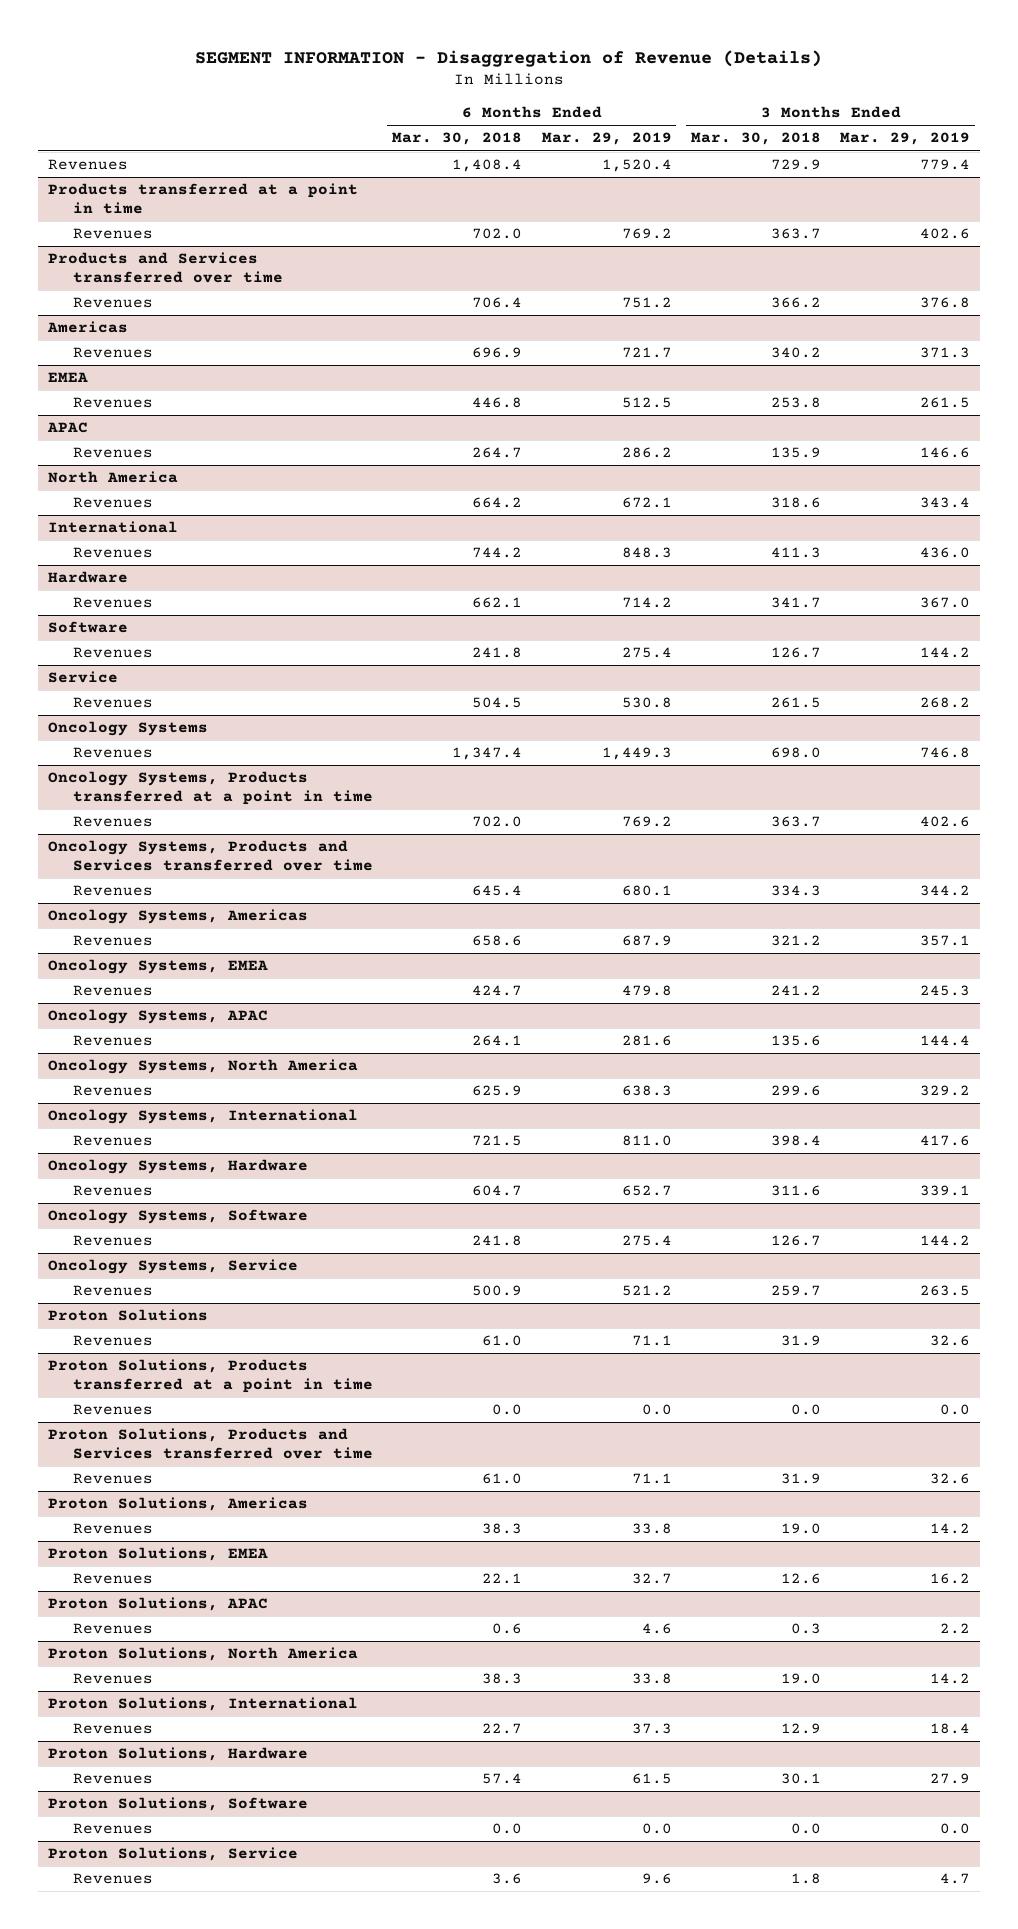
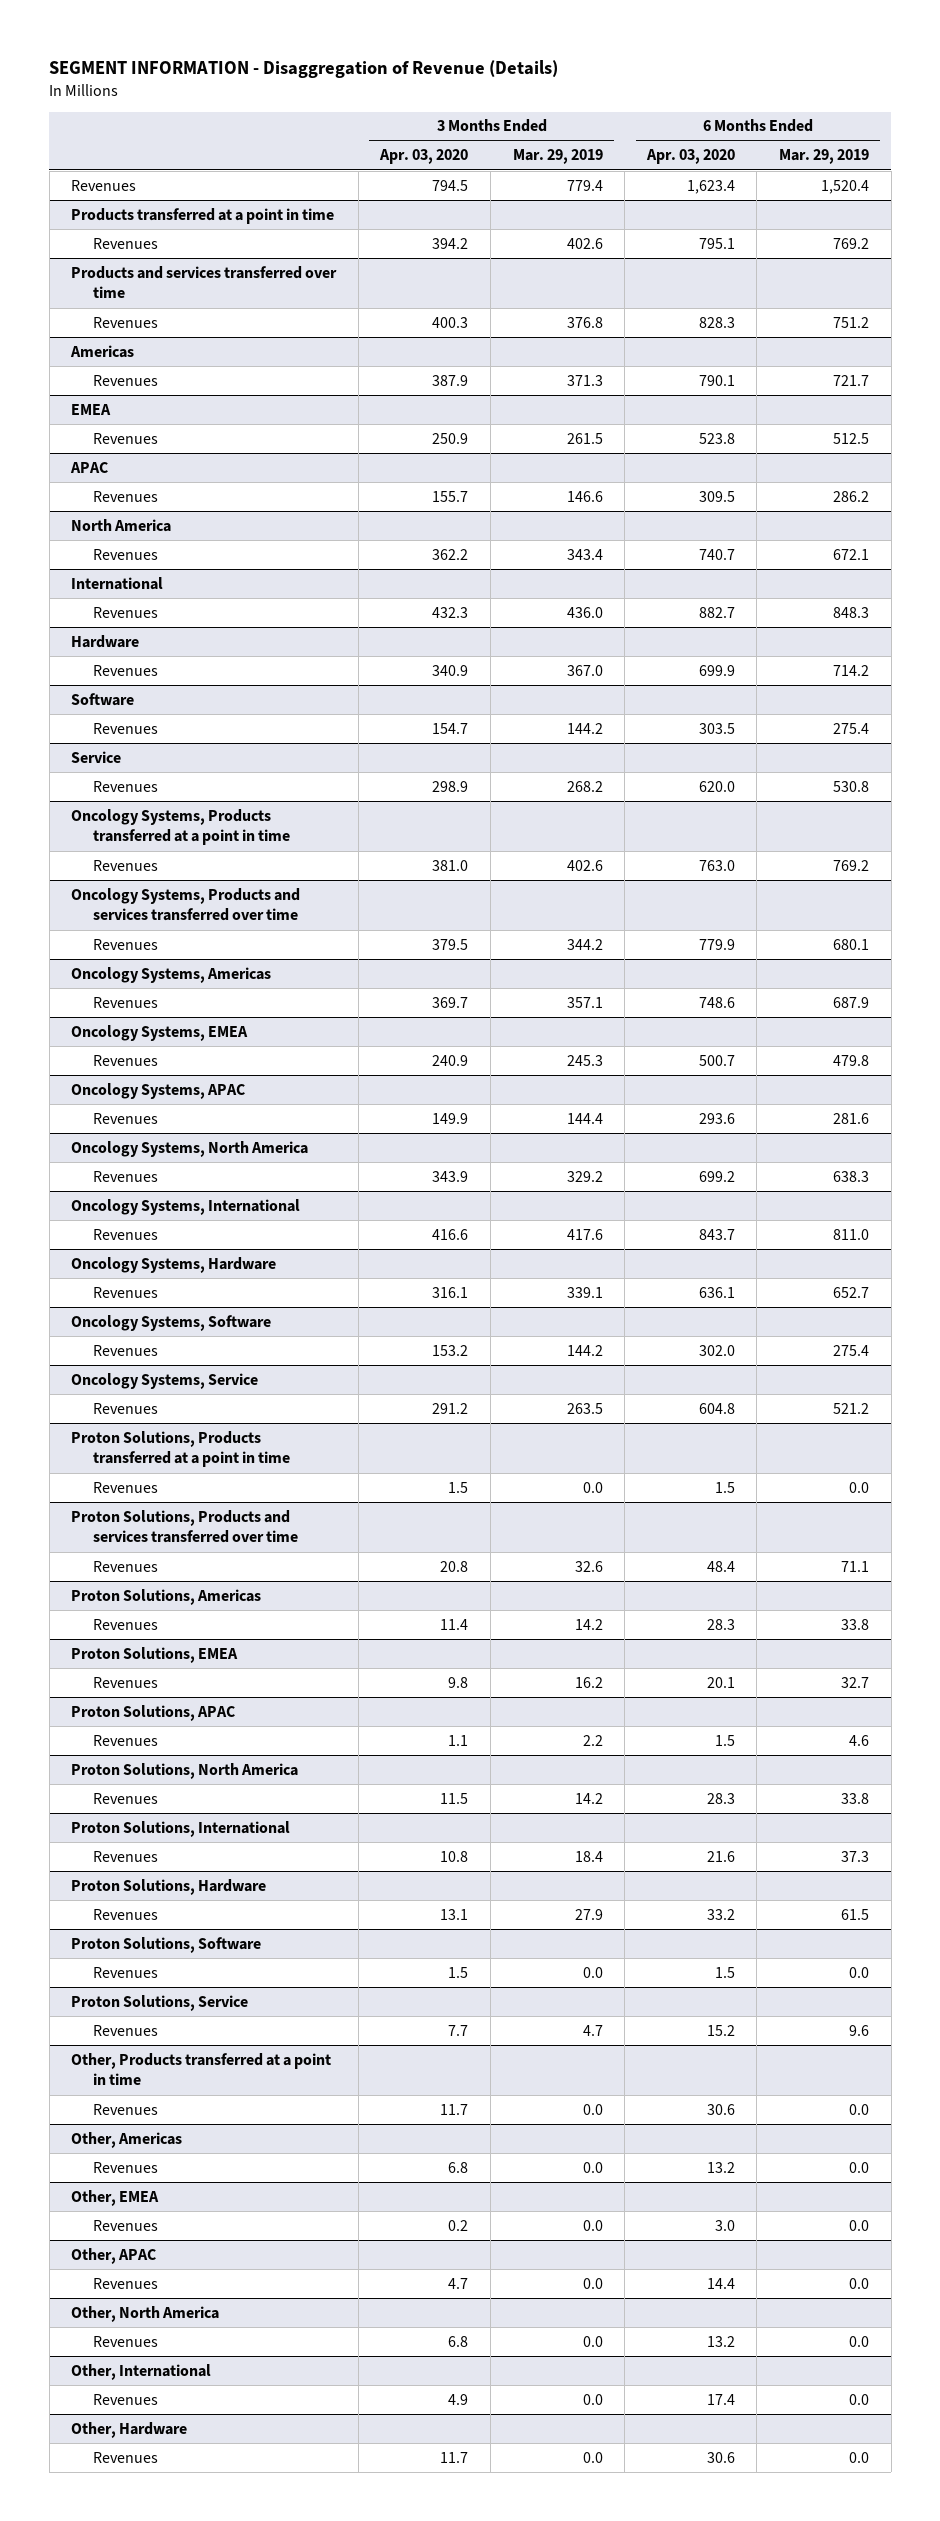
- | 6 Months Ended Mar. 30, 2018 | 6 Months Ended Mar. 29, 2019 | 3 Months Ended Mar. 30, 2018 | 3 Months Ended Mar. 29, 2019
+ | 3 Months Ended Apr. 03, 2020 | 3 Months Ended Mar. 29, 2019 | 6 Months Ended Apr. 03, 2020 | 6 Months Ended Mar. 29, 2019
- Products and Services transferred over time
+ Products and services transferred over time
- Oncology Systems
- Revenues | 1,347.4 | 1,449.3 | 698.0 | 746.8
- Oncology Systems, Products and Services transferred over time
+ Oncology Systems, Products and services transferred over time
- Proton Solutions
- Revenues | 61.0 | 71.1 | 31.9 | 32.6
- Proton Solutions, Products and Services transferred over time
+ Proton Solutions, Products and services transferred over time
+ Other, Products transferred at a point in time
+ Revenues | 11.7 | 0.0 | 30.6 | 0.0
+ Other, Americas
+ Revenues | 6.8 | 0.0 | 13.2 | 0.0
+ Other, EMEA
+ Revenues | 0.2 | 0.0 | 3.0 | 0.0
+ Other, APAC
+ Revenues | 4.7 | 0.0 | 14.4 | 0.0
+ Other, North America
+ Revenues | 6.8 | 0.0 | 13.2 | 0.0
+ Other, International
+ Revenues | 4.9 | 0.0 | 17.4 | 0.0
+ Other, Hardware
+ Revenues | 11.7 | 0.0 | 30.6 | 0.0

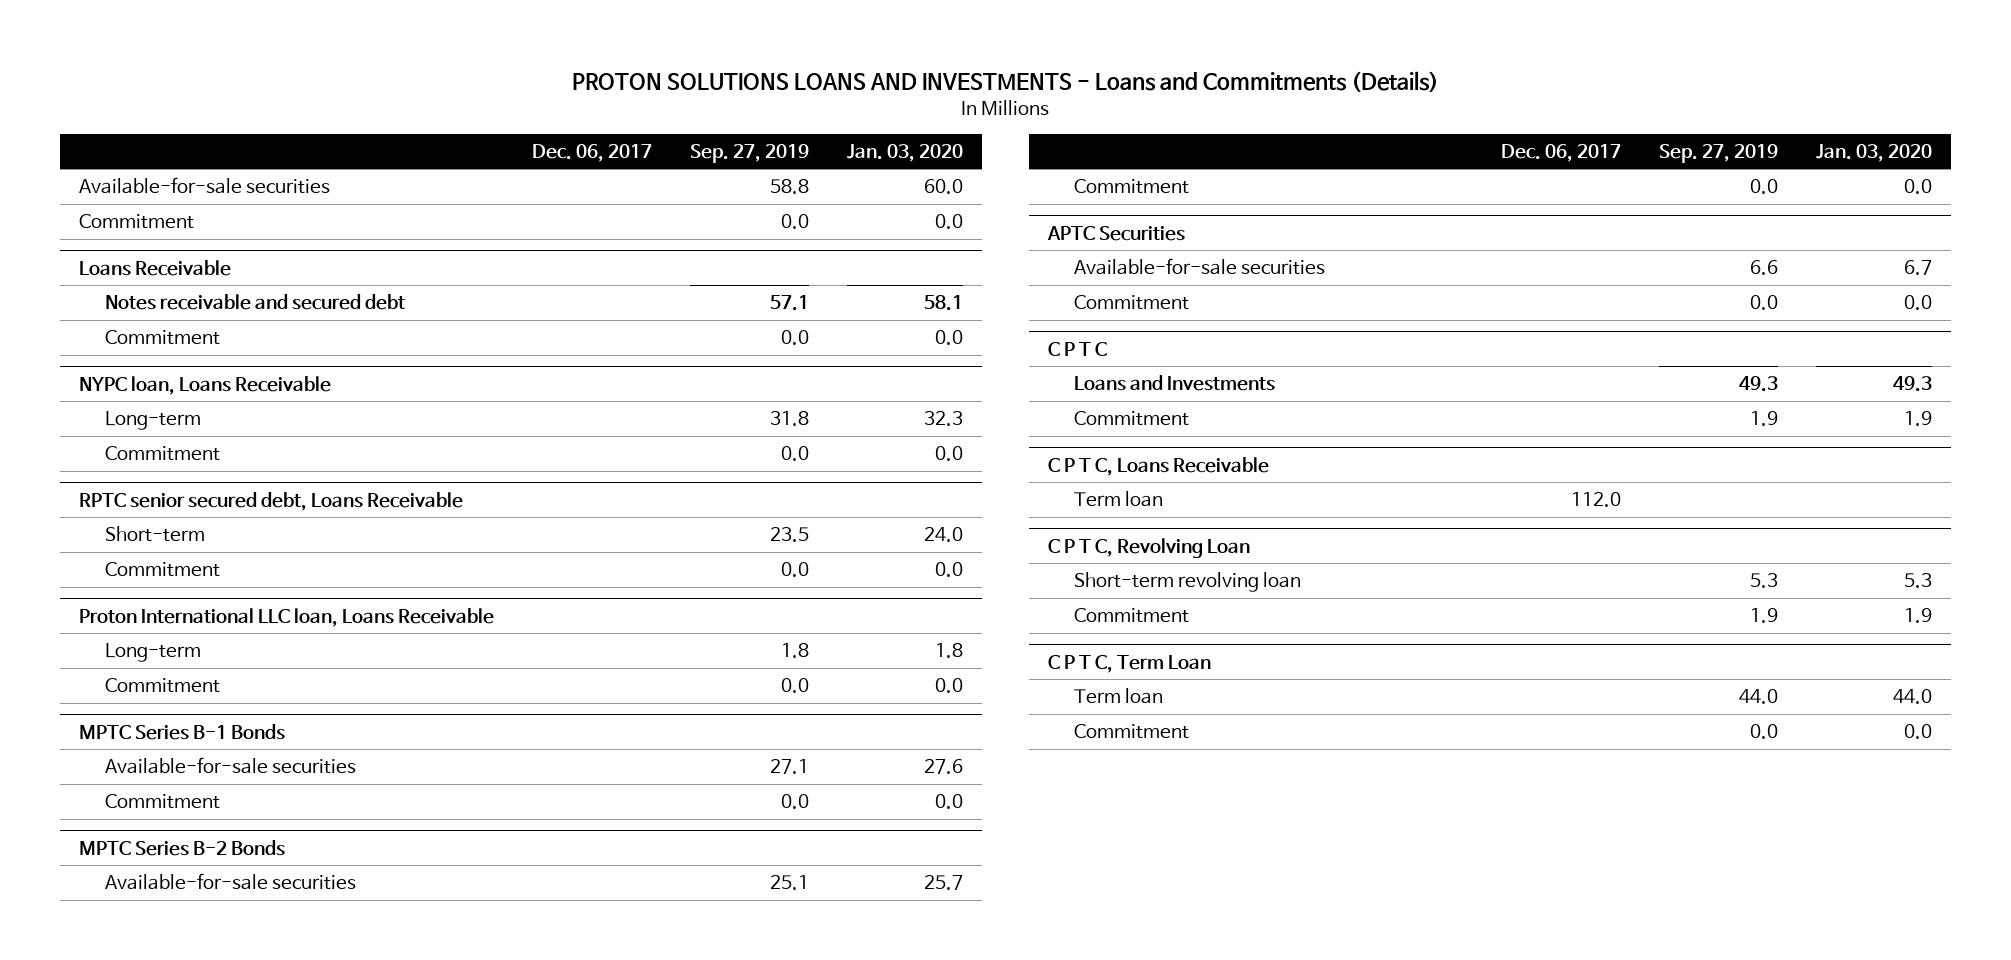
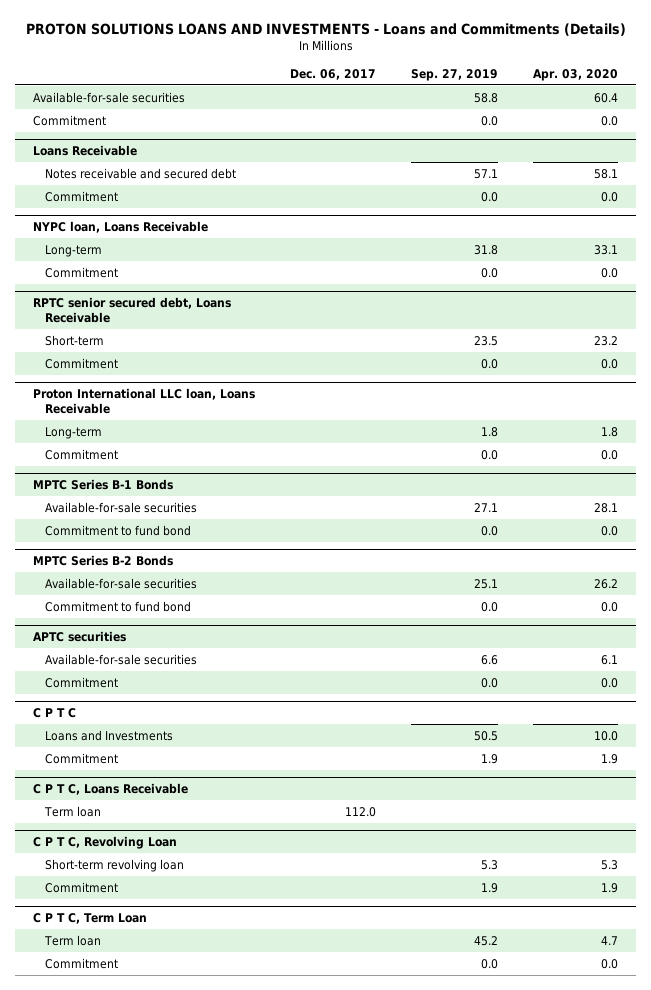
- | Dec. 06, 2017 | Sep. 27, 2019 | Jan. 03, 2020
+ | Dec. 06, 2017 | Sep. 27, 2019 | Apr. 03, 2020
@ MPTC Series B-1 Bonds
- Commitment | | 0.0 | 0.0
+ Commitment to fund bond | | 0.0 | 0.0
@ MPTC Series B-2 Bonds
- Commitment | | 0.0 | 0.0
- APTC Securities
@ MPTC Series B-2 Bonds
+ Commitment to fund bond | | 0.0 | 0.0
+ APTC securities
@ C P T C
- Loans and Investments | | 49.3 | 49.3
+ Loans and Investments | | 50.5 | 10.0
@ C P T C, Term Loan
- Term loan | | 44.0 | 44.0
+ Term loan | | 45.2 | 4.7

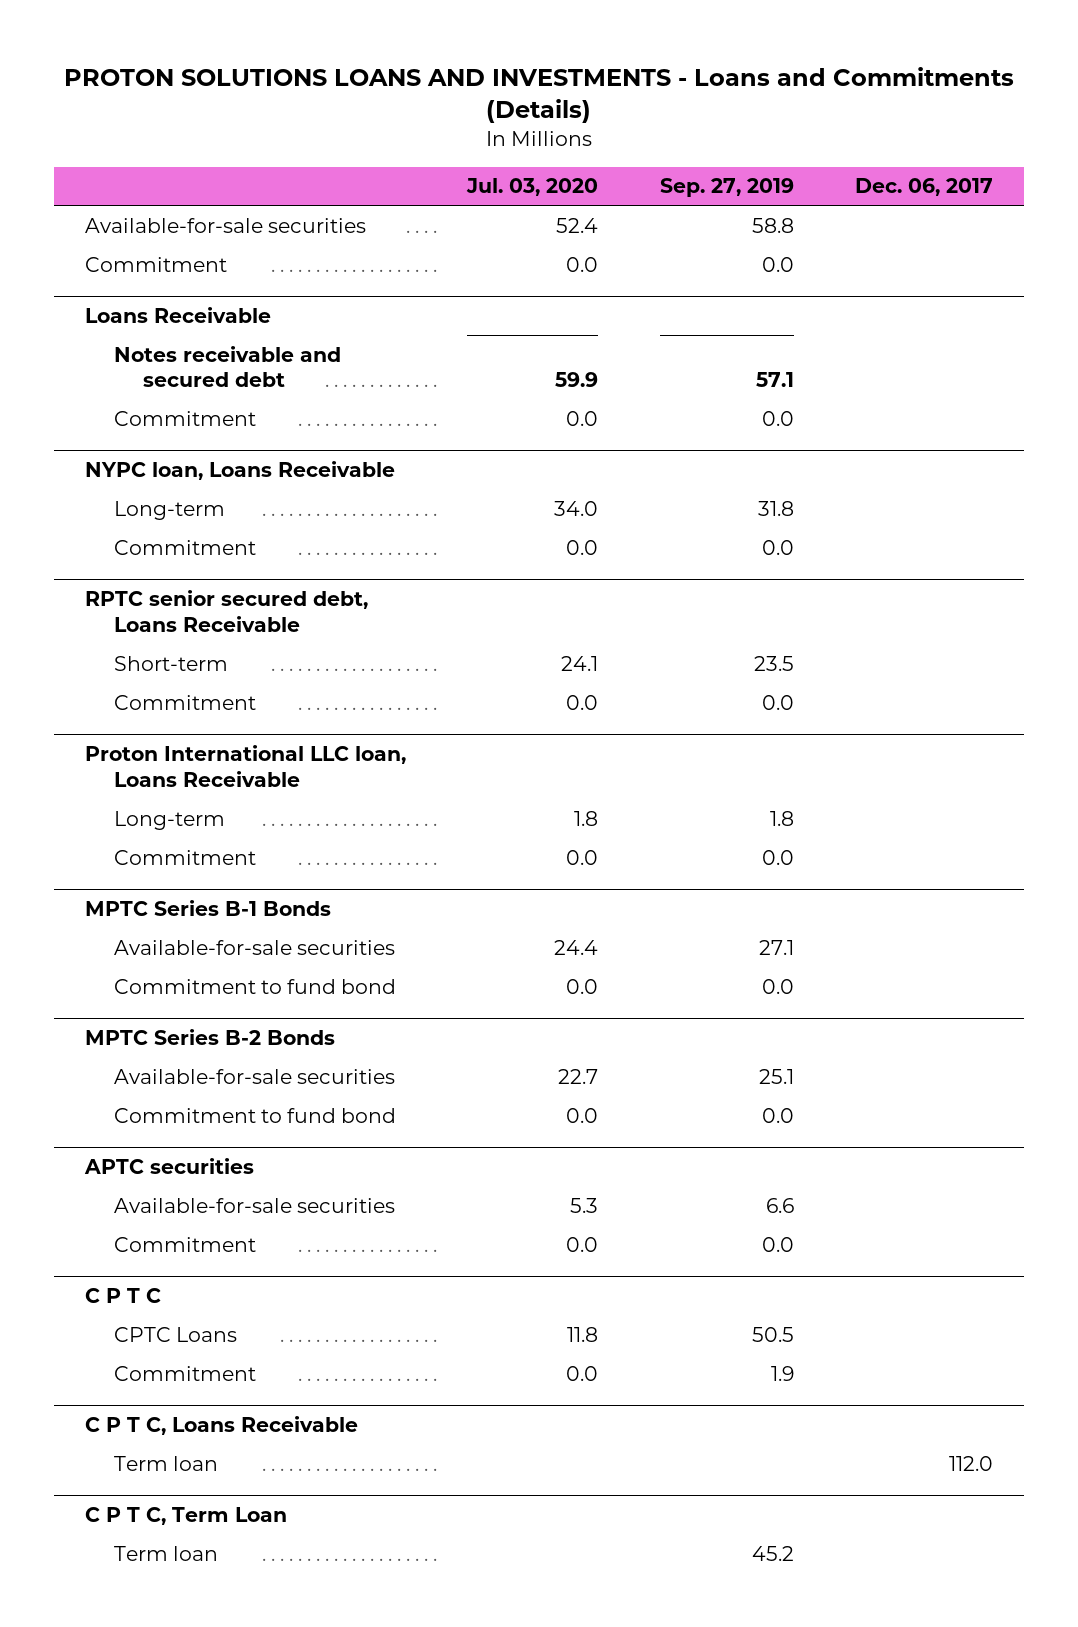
- | Dec. 06, 2017 | Sep. 27, 2019 | Apr. 03, 2020
+ | Jul. 03, 2020 | Sep. 27, 2019 | Dec. 06, 2017
@ C P T C
- Loans and Investments | | 50.5 | 10.0
+ CPTC Loans | 11.8 | 50.5 |
- C P T C, Revolving Loan
- Short-term revolving loan | | 5.3 | 5.3
- Commitment | | 1.9 | 1.9
@ C P T C, Term Loan
- Commitment | | 0.0 | 0.0

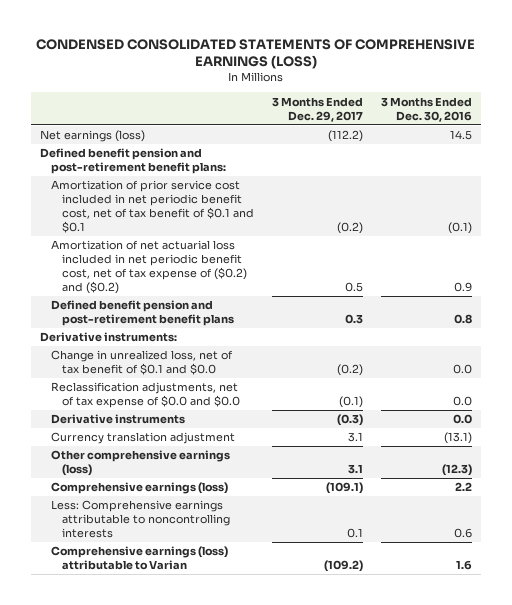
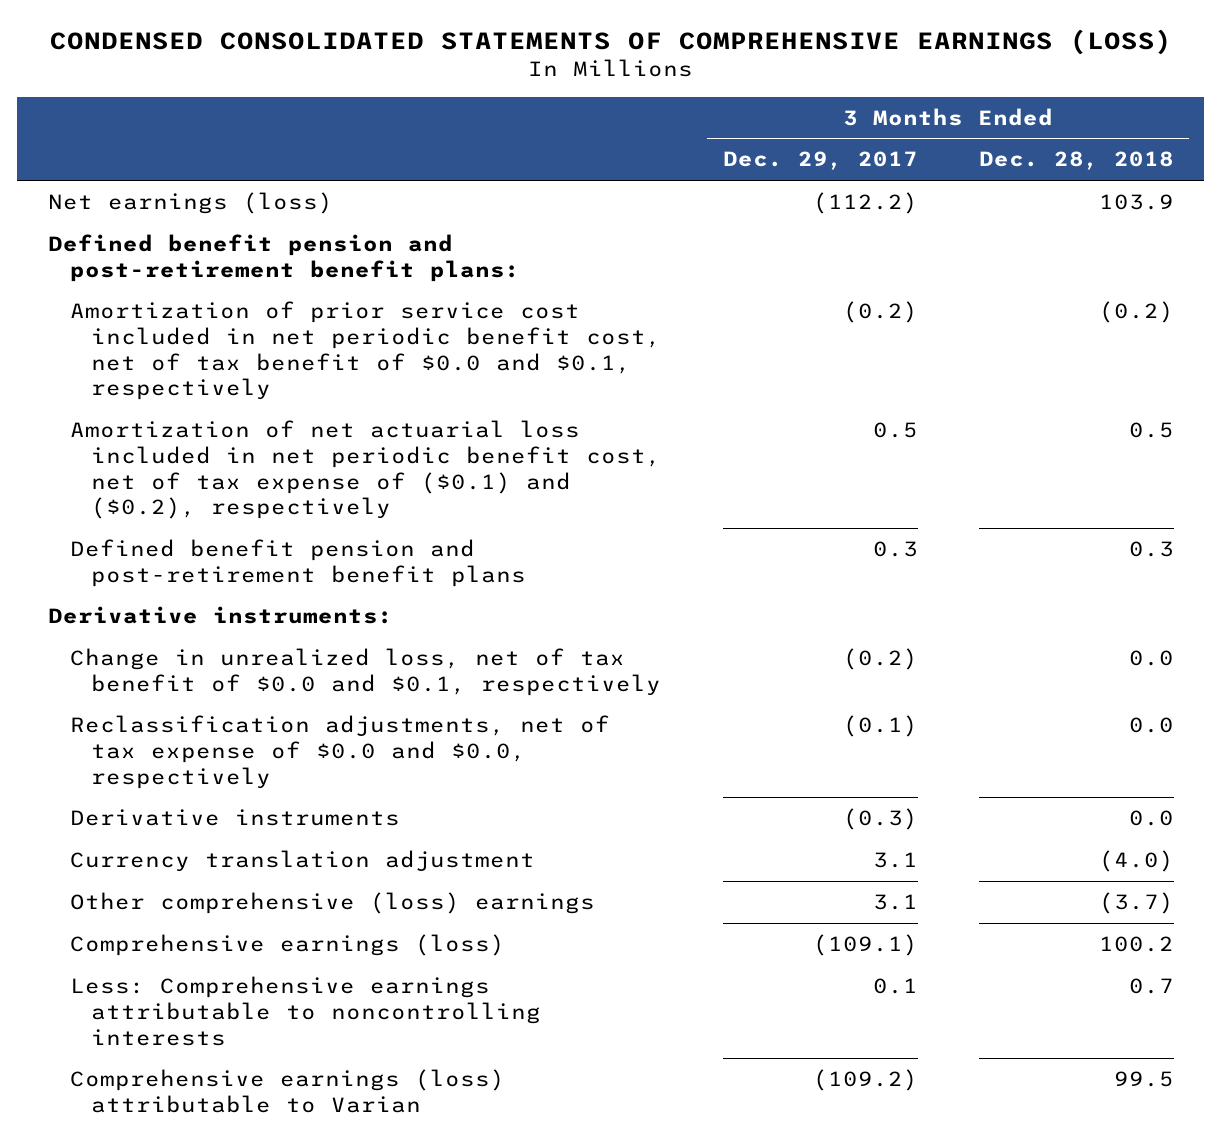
- | 3 Months Ended Dec. 29, 2017 | 3 Months Ended Dec. 30, 2016
+ | 3 Months Ended Dec. 29, 2017 | 3 Months Ended Dec. 28, 2018
- Amortization of prior service cost included in net periodic benefit cost, net of tax benefit of $0.1 and $0.1 | (0.2) | (0.1)
- Amortization of net actuarial loss included in net periodic benefit cost, net of tax expense of ($0.2) and ($0.2) | 0.5 | 0.9
+ Amortization of prior service cost included in net periodic benefit cost, net of tax benefit of $0.0 and $0.1, respectively | (0.2) | (0.2)
+ Amortization of net actuarial loss included in net periodic benefit cost, net of tax expense of ($0.1) and ($0.2), respectively | 0.5 | 0.5
- Change in unrealized loss, net of tax benefit of $0.1 and $0.0 | (0.2) | 0.0
- Reclassification adjustments, net of tax expense of $0.0 and $0.0 | (0.1) | 0.0
+ Change in unrealized loss, net of tax benefit of $0.0 and $0.1, respectively | (0.2) | 0.0
+ Reclassification adjustments, net of tax expense of $0.0 and $0.0, respectively | (0.1) | 0.0
- Other comprehensive earnings (loss) | 3.1 | (12.3)
+ Other comprehensive (loss) earnings | 3.1 | (3.7)

